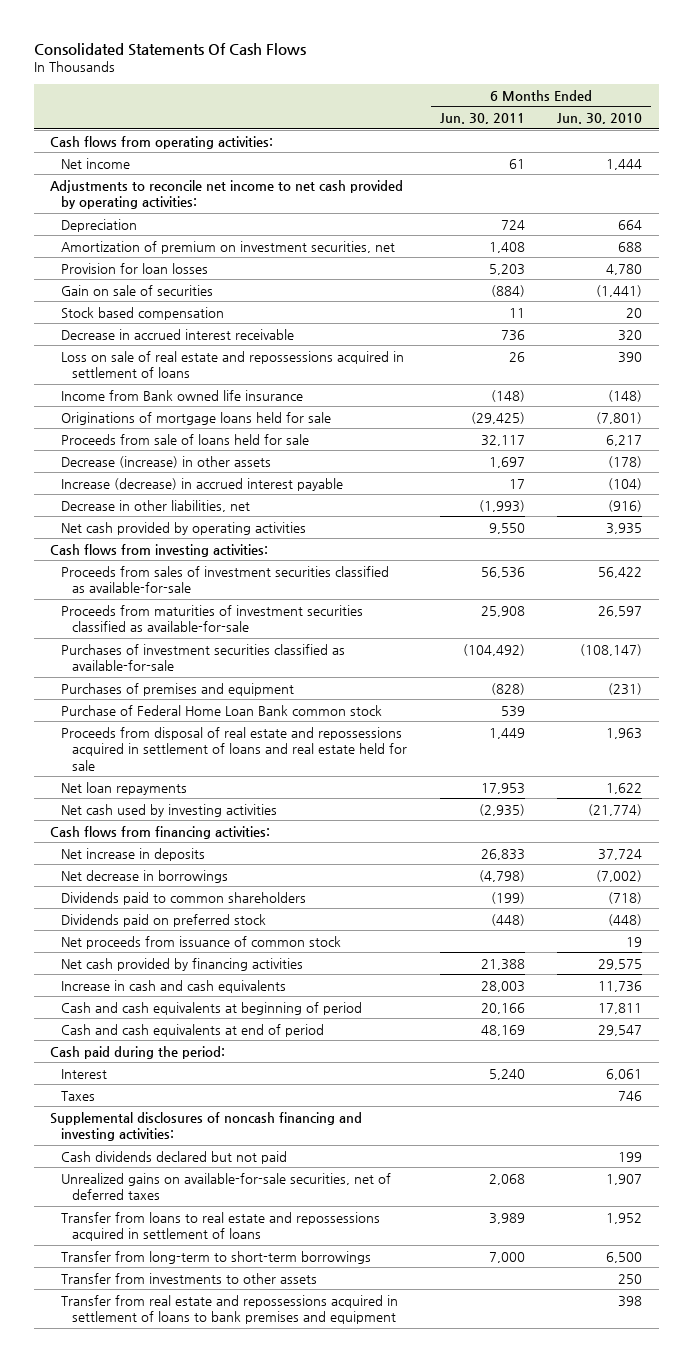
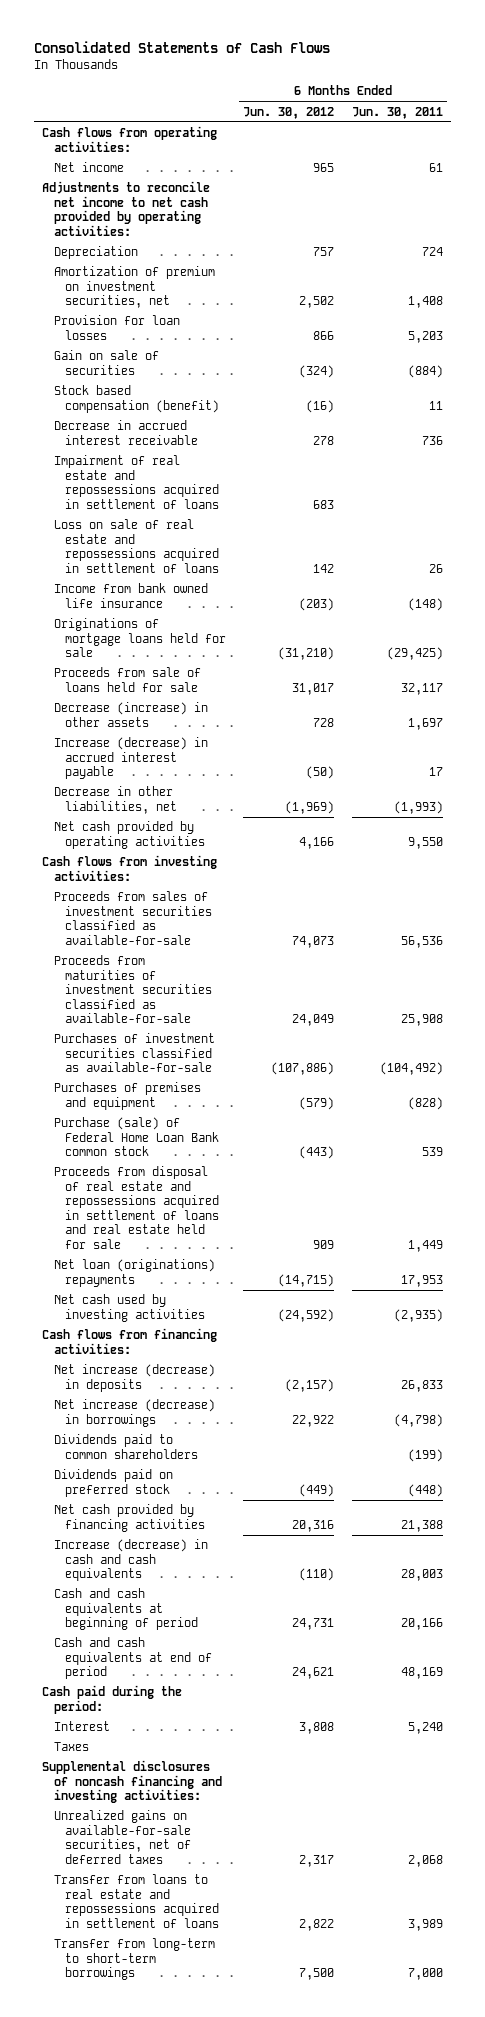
- Consolidated Statements Of Cash Flows
+ Consolidated Statements of Cash Flows
- | 6 Months Ended Jun. 30, 2011 | 6 Months Ended Jun. 30, 2010
+ | 6 Months Ended Jun. 30, 2012 | 6 Months Ended Jun. 30, 2011
- Stock based compensation | 11 | 20
+ Stock based compensation (benefit) | (16) | 11
+ Impairment of real estate and repossessions acquired in settlement of loans | 683 |
- Income from Bank owned life insurance | (148) | (148)
+ Income from bank owned life insurance | (203) | (148)
- Purchase of Federal Home Loan Bank common stock | 539 |
+ Purchase (sale) of Federal Home Loan Bank common stock | (443) | 539
- Net loan repayments | 17,953 | 1,622
+ Net loan (originations) repayments | (14,715) | 17,953
- Net increase in deposits | 26,833 | 37,724
- Net decrease in borrowings | (4,798) | (7,002)
+ Net increase (decrease) in deposits | (2,157) | 26,833
+ Net increase (decrease) in borrowings | 22,922 | (4,798)
- Net proceeds from issuance of common stock | | 19
- Increase in cash and cash equivalents | 28,003 | 11,736
+ Increase (decrease) in cash and cash equivalents | (110) | 28,003
- Cash dividends declared but not paid | | 199
- Transfer from investments to other assets | | 250
- Transfer from real estate and repossessions acquired in settlement of loans to bank premises and equipment | | 398

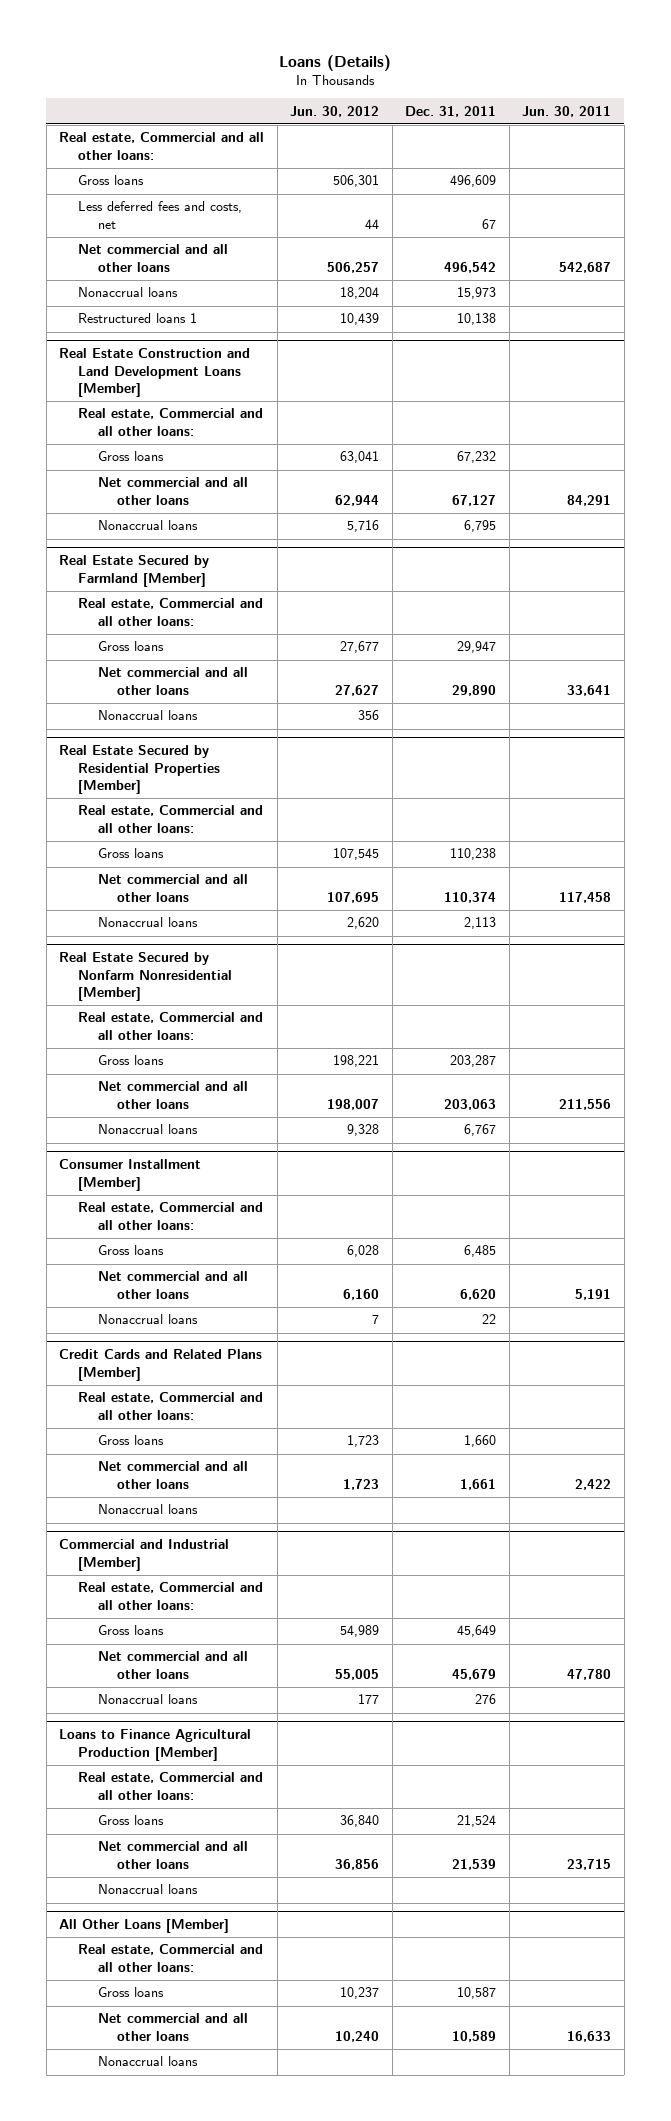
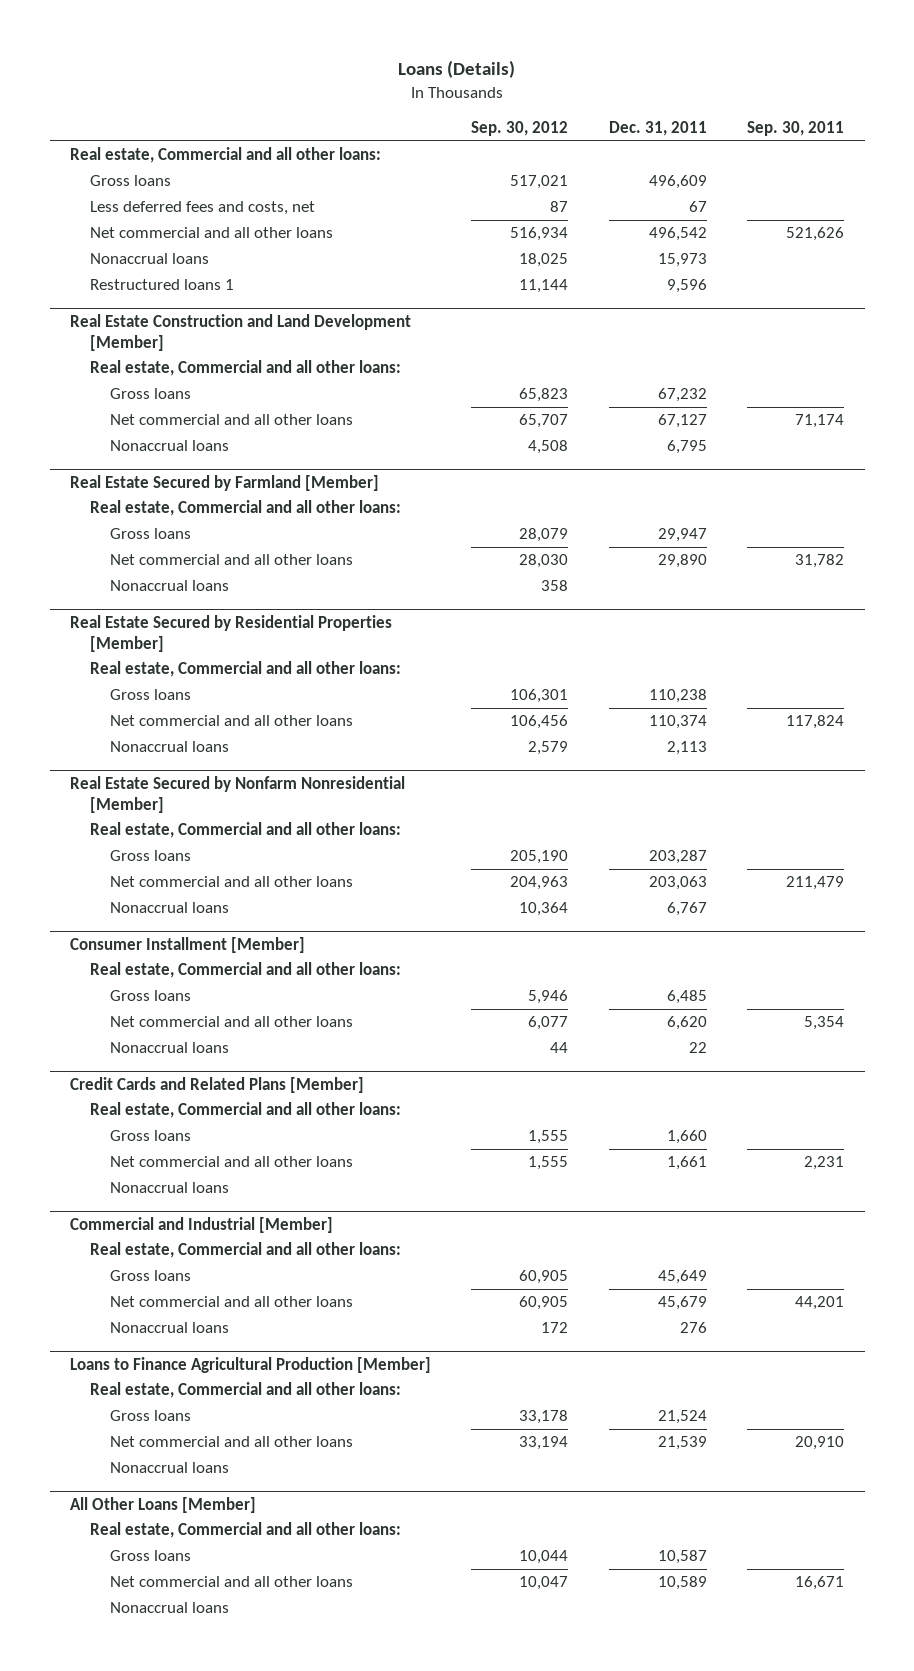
- | Jun. 30, 2012 | Dec. 31, 2011 | Jun. 30, 2011
+ | Sep. 30, 2012 | Dec. 31, 2011 | Sep. 30, 2011
- Restructured loans 1 | 10,439 | 10,138 |
- Real Estate Construction and Land Development Loans [Member]
+ Restructured loans 1 | 11,144 | 9,596 |
+ Real Estate Construction and Land Development [Member]

